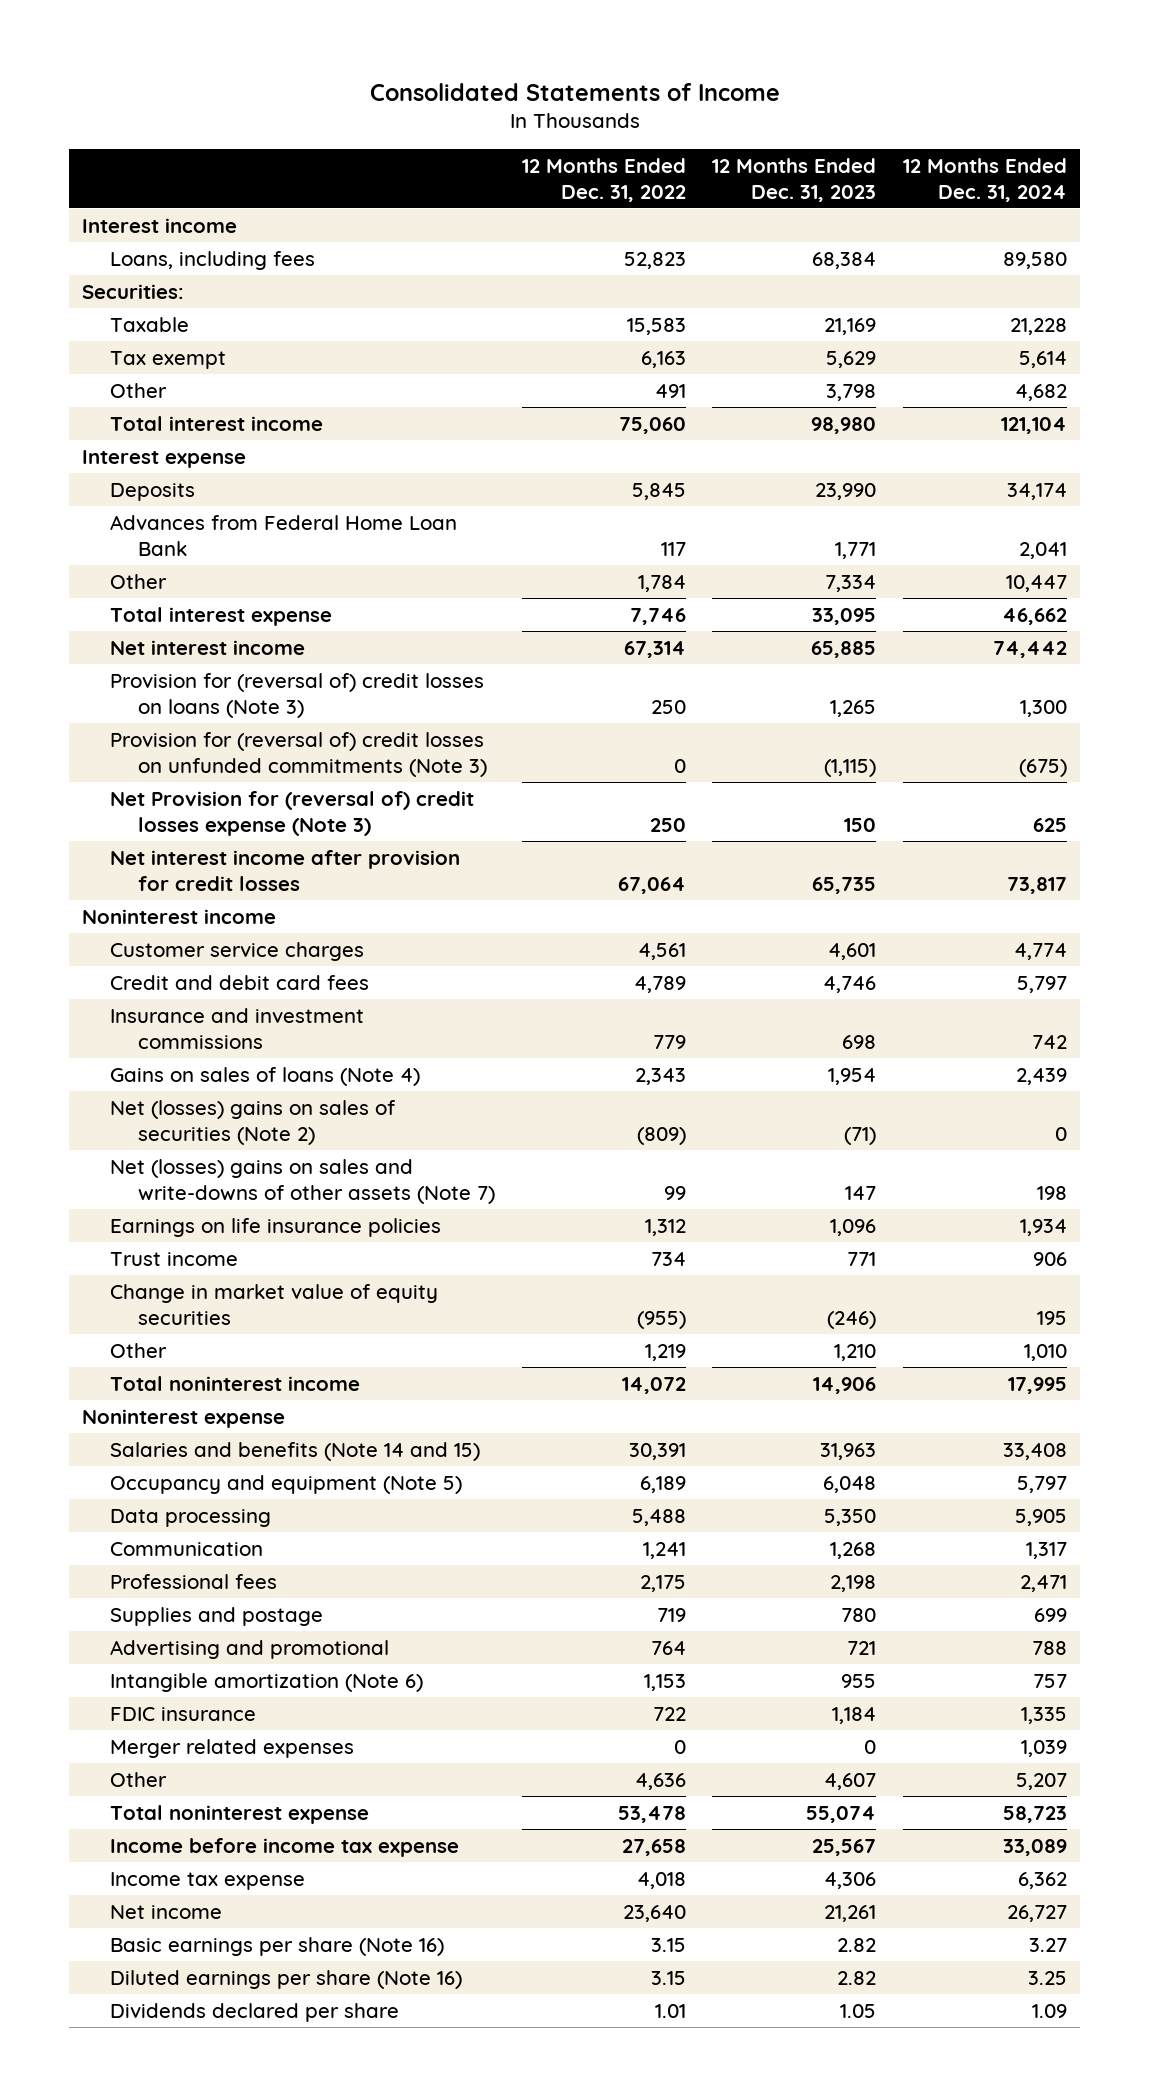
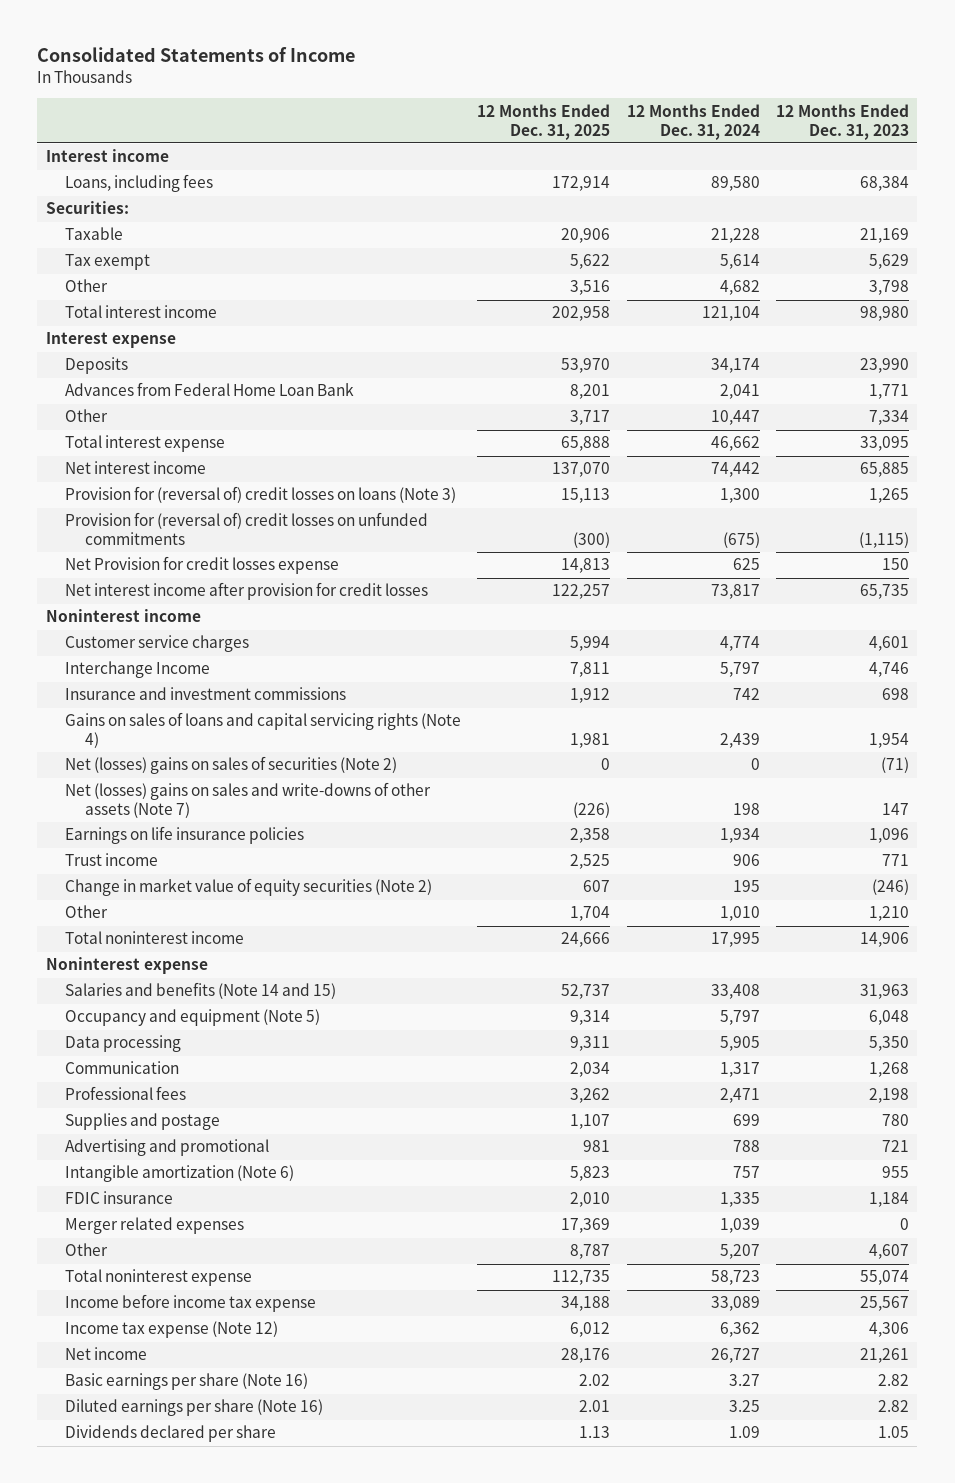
- | 12 Months Ended Dec. 31, 2022 | 12 Months Ended Dec. 31, 2023 | 12 Months Ended Dec. 31, 2024
+ | 12 Months Ended Dec. 31, 2025 | 12 Months Ended Dec. 31, 2024 | 12 Months Ended Dec. 31, 2023
- Provision for (reversal of) credit losses on unfunded commitments (Note 3) | 0 | (1,115) | (675)
- Net Provision for (reversal of) credit losses expense (Note 3) | 250 | 150 | 625
+ Provision for (reversal of) credit losses on unfunded commitments | (300) | (675) | (1,115)
+ Net Provision for credit losses expense | 14,813 | 625 | 150
- Credit and debit card fees | 4,789 | 4,746 | 5,797
+ Interchange Income | 7,811 | 5,797 | 4,746
- Gains on sales of loans (Note 4) | 2,343 | 1,954 | 2,439
+ Gains on sales of loans and capital servicing rights (Note 4) | 1,981 | 2,439 | 1,954
- Change in market value of equity securities | (955) | (246) | 195
+ Change in market value of equity securities (Note 2) | 607 | 195 | (246)
- Income tax expense | 4,018 | 4,306 | 6,362
+ Income tax expense (Note 12) | 6,012 | 6,362 | 4,306

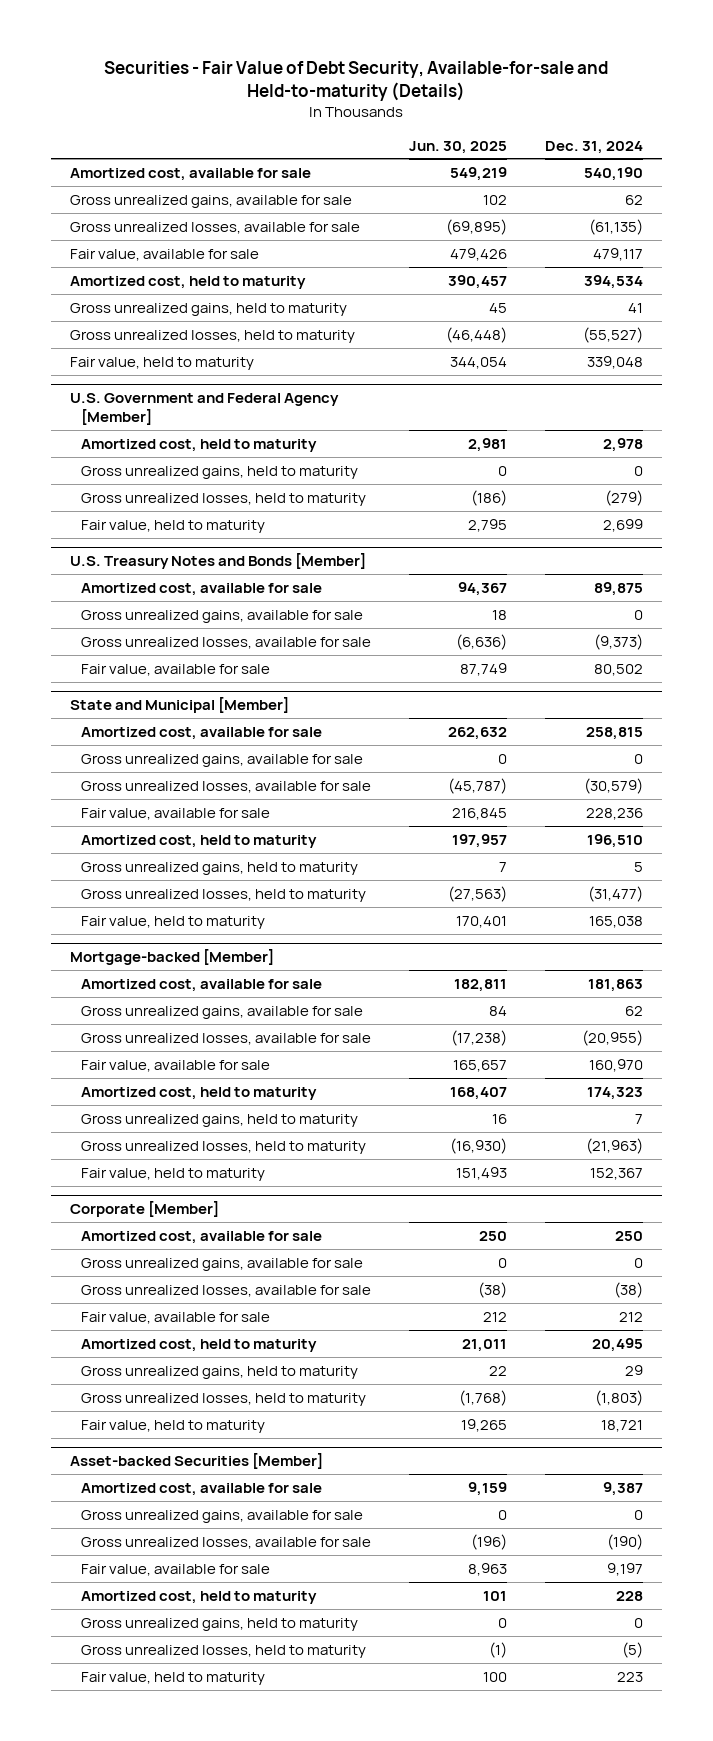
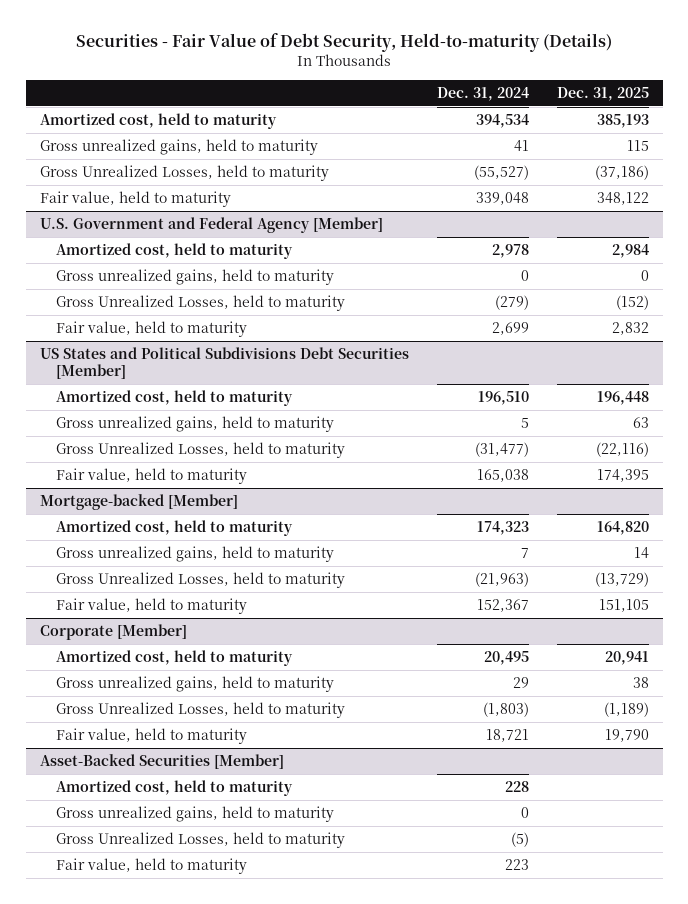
- Securities - Fair Value of Debt Security, Available-for-sale and Held-to-maturity (Details)
+ Securities - Fair Value of Debt Security, Held-to-maturity (Details)
- | Jun. 30, 2025 | Dec. 31, 2024
+ | Dec. 31, 2024 | Dec. 31, 2025
- Amortized cost, available for sale | 549,219 | 540,190
- Gross unrealized gains, available for sale | 102 | 62
- Gross unrealized losses, available for sale | (69,895) | (61,135)
- Fair value, available for sale | 479,426 | 479,117
- Gross unrealized losses, held to maturity | (46,448) | (55,527)
+ Gross Unrealized Losses, held to maturity | (55,527) | (37,186)
@ U.S. Government and Federal Agency [Member]
- Gross unrealized losses, held to maturity | (186) | (279)
+ Gross Unrealized Losses, held to maturity | (279) | (152)
- U.S. Treasury Notes and Bonds [Member]
- Amortized cost, available for sale | 94,367 | 89,875
- Gross unrealized gains, available for sale | 18 | 0
- Gross unrealized losses, available for sale | (6,636) | (9,373)
- Fair value, available for sale | 87,749 | 80,502
- State and Municipal [Member]
- Amortized cost, available for sale | 262,632 | 258,815
- Gross unrealized gains, available for sale | 0 | 0
- Gross unrealized losses, available for sale | (45,787) | (30,579)
- Fair value, available for sale | 216,845 | 228,236
+ US States and Political Subdivisions Debt Securities [Member]
- Gross unrealized losses, held to maturity | (27,563) | (31,477)
+ Gross Unrealized Losses, held to maturity | (31,477) | (22,116)
@ Mortgage-backed [Member]
- Amortized cost, available for sale | 182,811 | 181,863
- Gross unrealized gains, available for sale | 84 | 62
- Gross unrealized losses, available for sale | (17,238) | (20,955)
- Fair value, available for sale | 165,657 | 160,970
- Gross unrealized losses, held to maturity | (16,930) | (21,963)
+ Gross Unrealized Losses, held to maturity | (21,963) | (13,729)
@ Corporate [Member]
- Amortized cost, available for sale | 250 | 250
- Gross unrealized gains, available for sale | 0 | 0
- Gross unrealized losses, available for sale | (38) | (38)
- Fair value, available for sale | 212 | 212
- Gross unrealized losses, held to maturity | (1,768) | (1,803)
+ Gross Unrealized Losses, held to maturity | (1,803) | (1,189)
- Asset-backed Securities [Member]
- Amortized cost, available for sale | 9,159 | 9,387
- Gross unrealized gains, available for sale | 0 | 0
- Gross unrealized losses, available for sale | (196) | (190)
- Fair value, available for sale | 8,963 | 9,197
+ Asset-Backed Securities [Member]
- Gross unrealized losses, held to maturity | (1) | (5)
+ Gross Unrealized Losses, held to maturity | (5) |

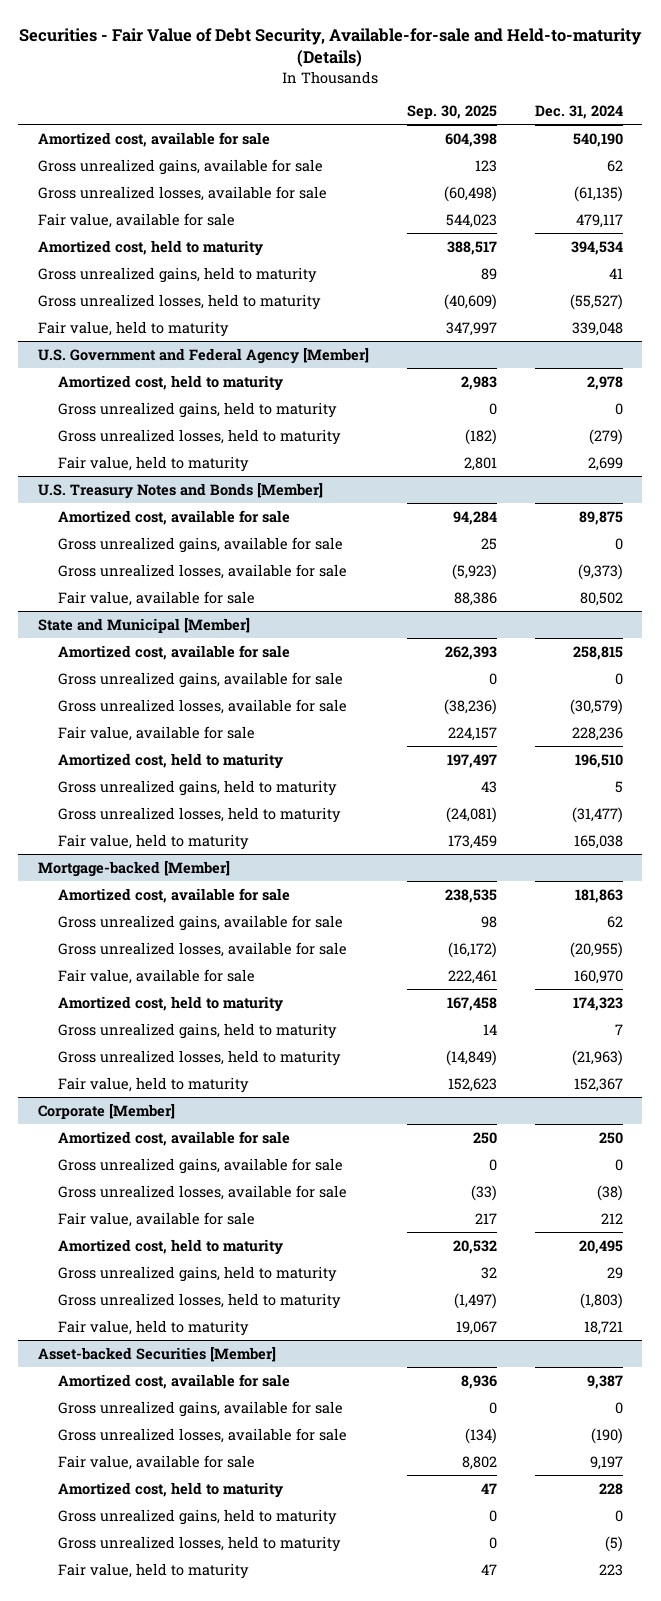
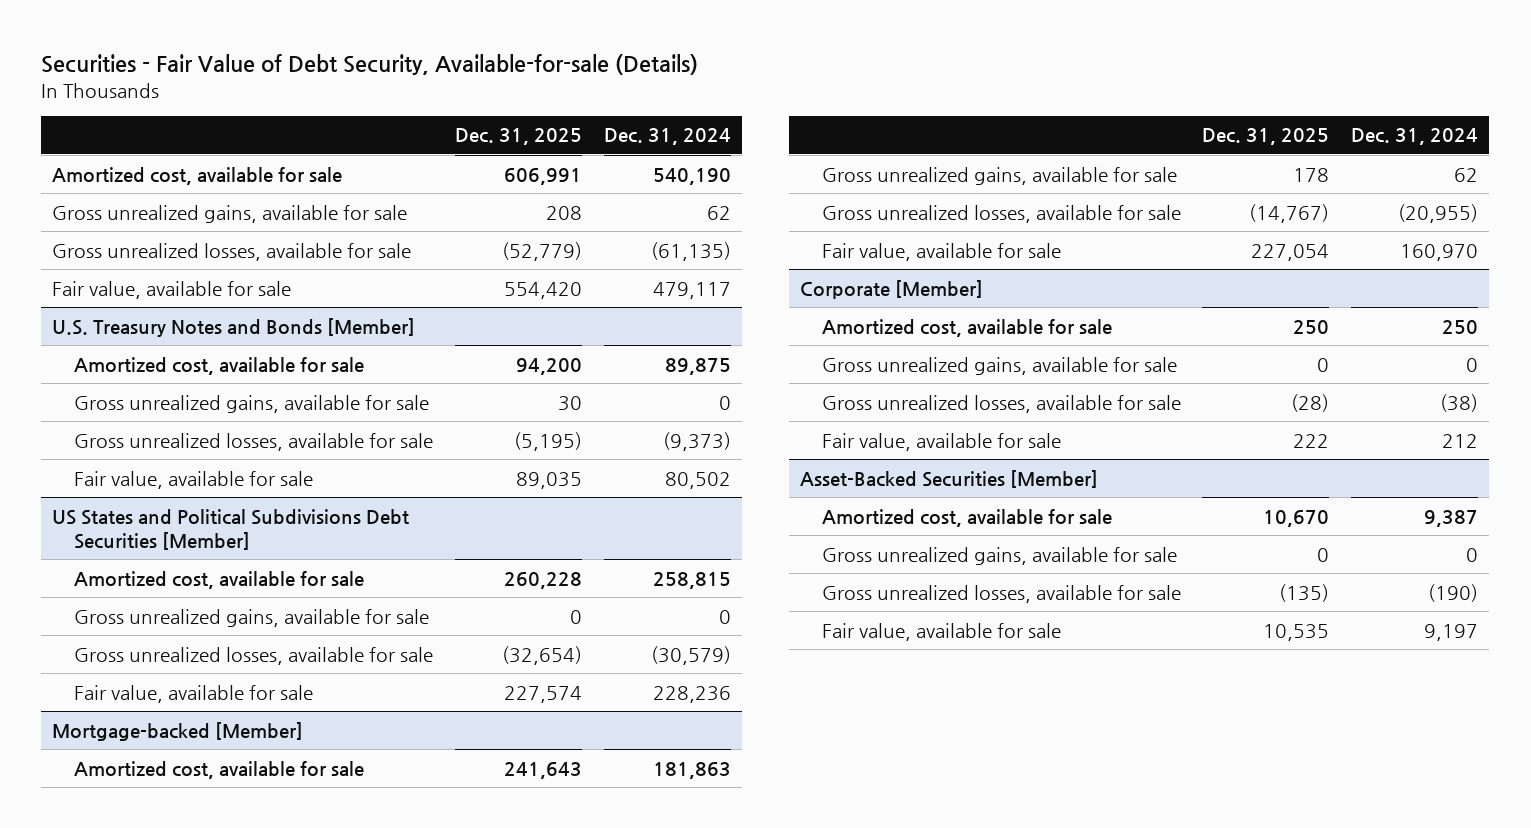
- Securities - Fair Value of Debt Security, Available-for-sale and Held-to-maturity (Details)
+ Securities - Fair Value of Debt Security, Available-for-sale (Details)
- | Sep. 30, 2025 | Dec. 31, 2024
+ | Dec. 31, 2025 | Dec. 31, 2024
- Amortized cost, held to maturity | 388,517 | 394,534
- Gross unrealized gains, held to maturity | 89 | 41
- Gross unrealized losses, held to maturity | (40,609) | (55,527)
- Fair value, held to maturity | 347,997 | 339,048
- U.S. Government and Federal Agency [Member]
- Amortized cost, held to maturity | 2,983 | 2,978
- Gross unrealized gains, held to maturity | 0 | 0
- Gross unrealized losses, held to maturity | (182) | (279)
- Fair value, held to maturity | 2,801 | 2,699
- State and Municipal [Member]
+ US States and Political Subdivisions Debt Securities [Member]
- Amortized cost, held to maturity | 197,497 | 196,510
- Gross unrealized gains, held to maturity | 43 | 5
- Gross unrealized losses, held to maturity | (24,081) | (31,477)
- Fair value, held to maturity | 173,459 | 165,038
@ Mortgage-backed [Member]
- Amortized cost, held to maturity | 167,458 | 174,323
- Gross unrealized gains, held to maturity | 14 | 7
- Gross unrealized losses, held to maturity | (14,849) | (21,963)
- Fair value, held to maturity | 152,623 | 152,367
@ Corporate [Member]
- Amortized cost, held to maturity | 20,532 | 20,495
- Gross unrealized gains, held to maturity | 32 | 29
- Gross unrealized losses, held to maturity | (1,497) | (1,803)
- Fair value, held to maturity | 19,067 | 18,721
- Asset-backed Securities [Member]
+ Asset-Backed Securities [Member]
- Amortized cost, held to maturity | 47 | 228
- Gross unrealized gains, held to maturity | 0 | 0
- Gross unrealized losses, held to maturity | 0 | (5)
- Fair value, held to maturity | 47 | 223

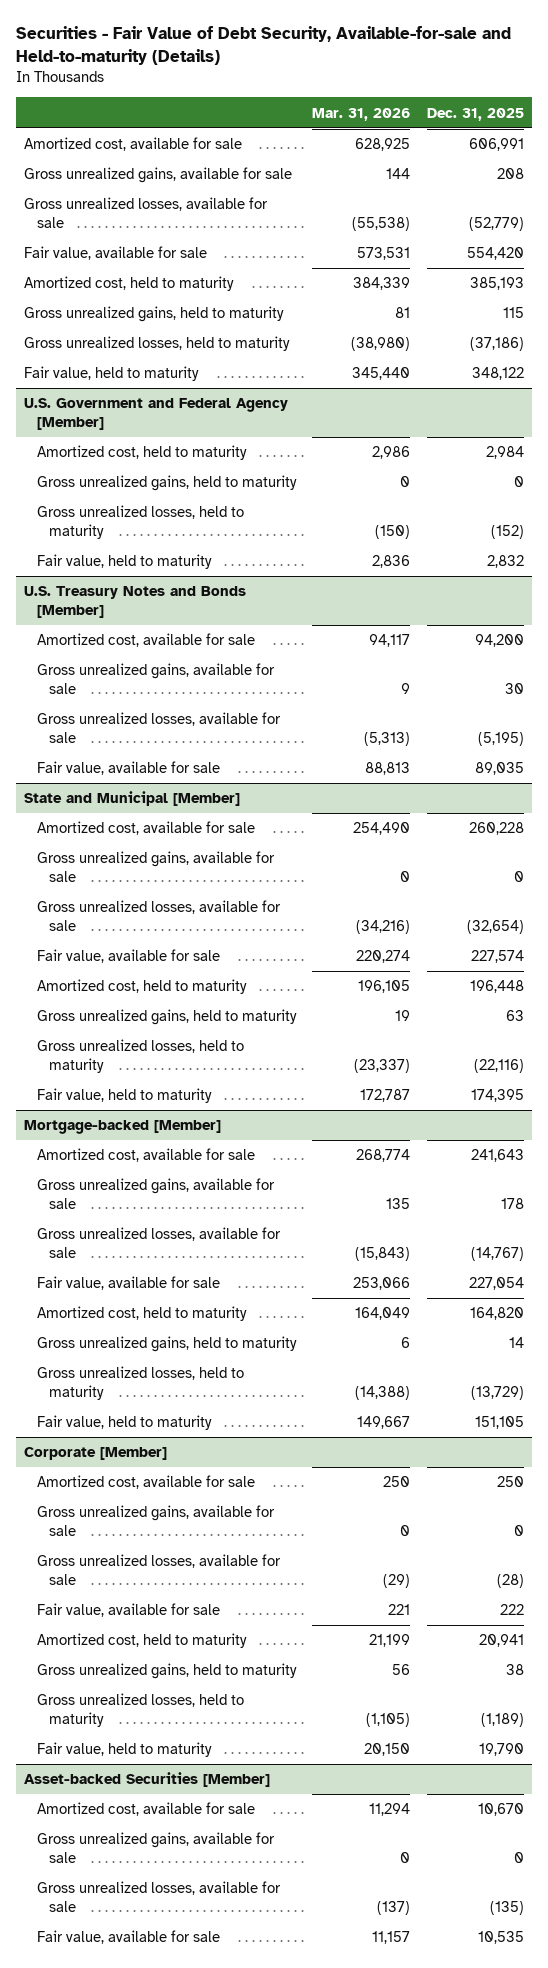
- Securities - Fair Value of Debt Security, Available-for-sale (Details)
+ Securities - Fair Value of Debt Security, Available-for-sale and Held-to-maturity (Details)
- | Dec. 31, 2025 | Dec. 31, 2024
+ | Mar. 31, 2026 | Dec. 31, 2025
+ Amortized cost, held to maturity | 384,339 | 385,193
+ Gross unrealized gains, held to maturity | 81 | 115
+ Gross unrealized losses, held to maturity | (38,980) | (37,186)
+ Fair value, held to maturity | 345,440 | 348,122
+ U.S. Government and Federal Agency [Member]
+ Amortized cost, held to maturity | 2,986 | 2,984
+ Gross unrealized gains, held to maturity | 0 | 0
+ Gross unrealized losses, held to maturity | (150) | (152)
+ Fair value, held to maturity | 2,836 | 2,832
- US States and Political Subdivisions Debt Securities [Member]
+ State and Municipal [Member]
+ Amortized cost, held to maturity | 196,105 | 196,448
+ Gross unrealized gains, held to maturity | 19 | 63
+ Gross unrealized losses, held to maturity | (23,337) | (22,116)
+ Fair value, held to maturity | 172,787 | 174,395
@ Mortgage-backed [Member]
+ Amortized cost, held to maturity | 164,049 | 164,820
+ Gross unrealized gains, held to maturity | 6 | 14
+ Gross unrealized losses, held to maturity | (14,388) | (13,729)
+ Fair value, held to maturity | 149,667 | 151,105
- Asset-Backed Securities [Member]
@ Corporate [Member]
+ Amortized cost, held to maturity | 21,199 | 20,941
+ Gross unrealized gains, held to maturity | 56 | 38
+ Gross unrealized losses, held to maturity | (1,105) | (1,189)
+ Fair value, held to maturity | 20,150 | 19,790
+ Asset-backed Securities [Member]

